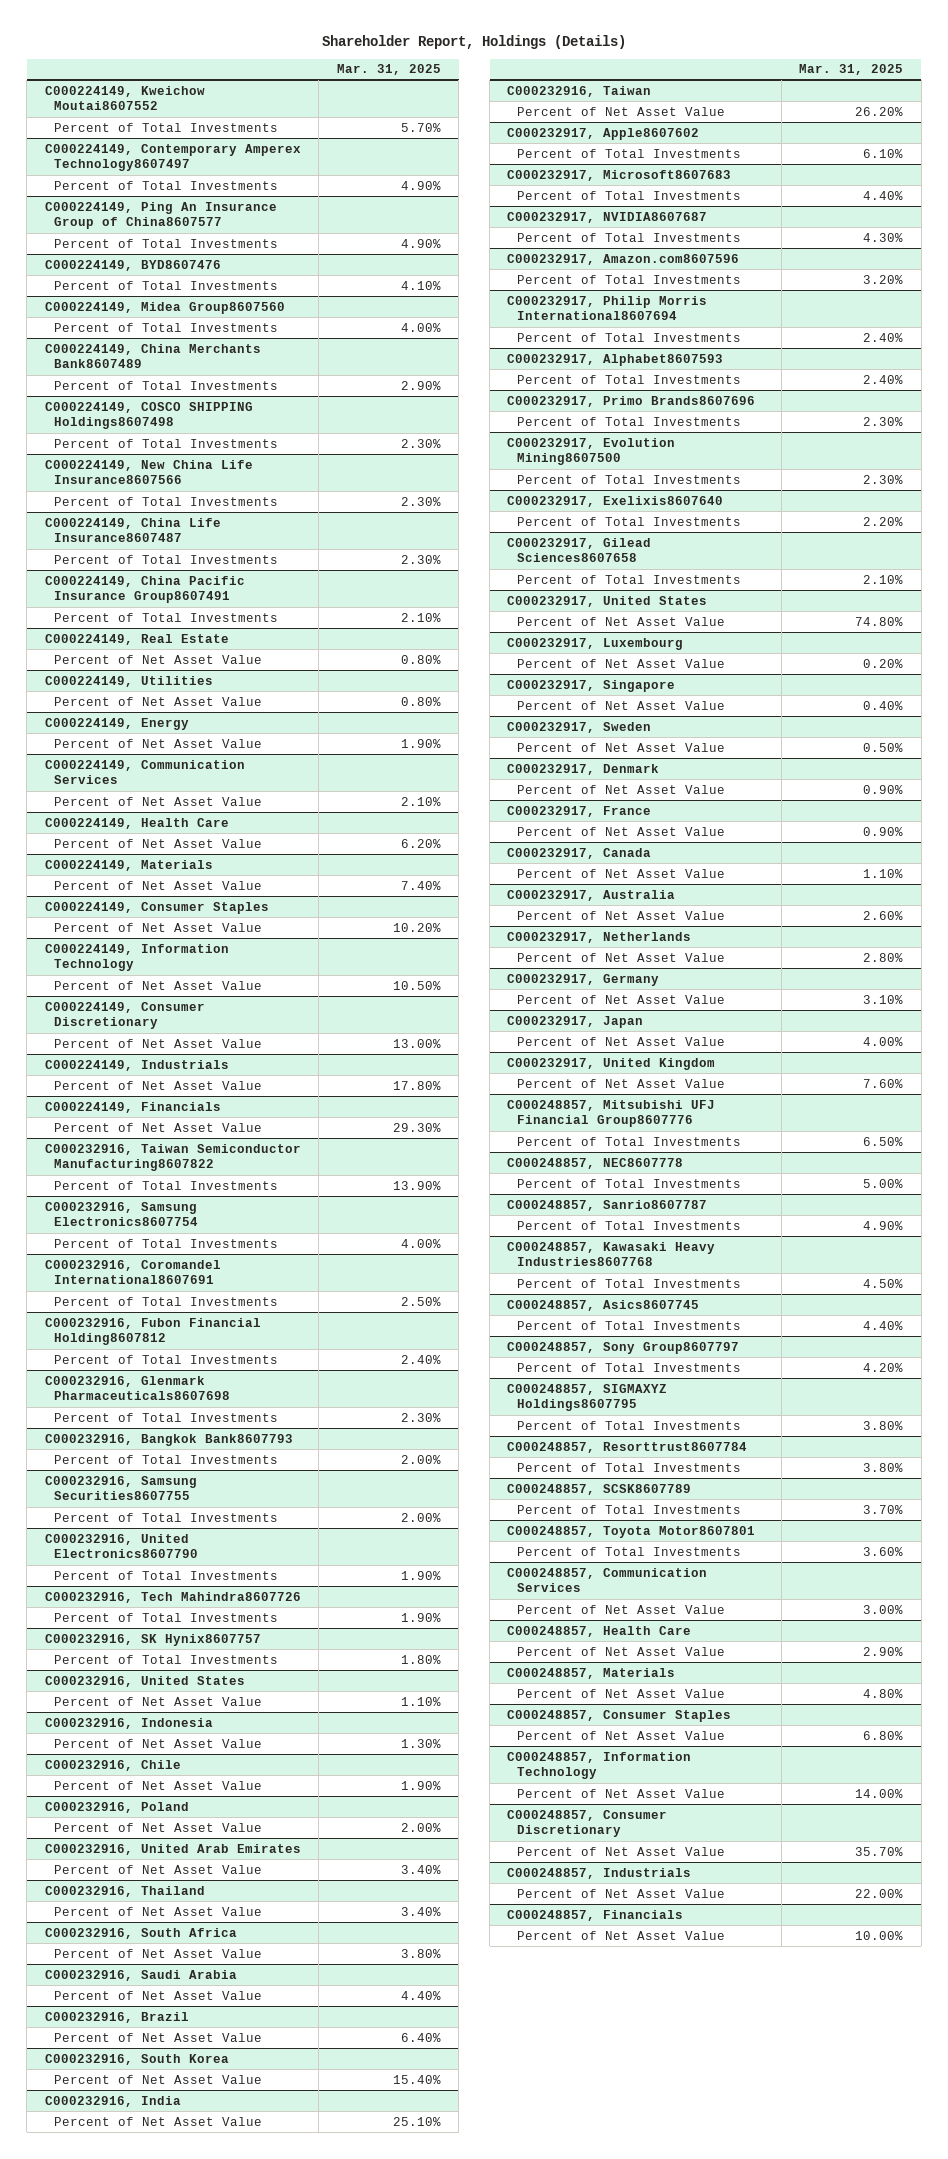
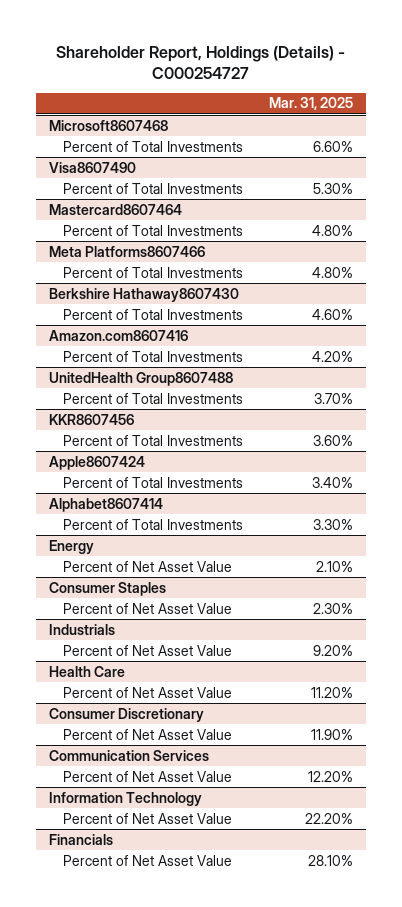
- Shareholder Report, Holdings (Details)
+ Shareholder Report, Holdings (Details) - C000254727
- C000224149, Kweichow Moutai8607552
- Percent of Total Investments | 5.70%
- C000224149, Contemporary Amperex Technology8607497
- Percent of Total Investments | 4.90%
- C000224149, Ping An Insurance Group of China8607577
- Percent of Total Investments | 4.90%
- C000224149, BYD8607476
- Percent of Total Investments | 4.10%
- C000224149, Midea Group8607560
- Percent of Total Investments | 4.00%
- C000224149, China Merchants Bank8607489
- Percent of Total Investments | 2.90%
- C000224149, COSCO SHIPPING Holdings8607498
- Percent of Total Investments | 2.30%
- C000224149, New China Life Insurance8607566
- Percent of Total Investments | 2.30%
- C000224149, China Life Insurance8607487
- Percent of Total Investments | 2.30%
- C000224149, China Pacific Insurance Group8607491
- Percent of Total Investments | 2.10%
- C000224149, Real Estate
- Percent of Net Asset Value | 0.80%
- C000224149, Utilities
- Percent of Net Asset Value | 0.80%
- C000224149, Energy
- Percent of Net Asset Value | 1.90%
- C000224149, Communication Services
- Percent of Net Asset Value | 2.10%
- C000224149, Health Care
- Percent of Net Asset Value | 6.20%
- C000224149, Materials
- Percent of Net Asset Value | 7.40%
- C000224149, Consumer Staples
- Percent of Net Asset Value | 10.20%
- C000224149, Information Technology
- Percent of Net Asset Value | 10.50%
- C000224149, Consumer Discretionary
- Percent of Net Asset Value | 13.00%
- C000224149, Industrials
- Percent of Net Asset Value | 17.80%
- C000224149, Financials
- Percent of Net Asset Value | 29.30%
- C000232916, Taiwan Semiconductor Manufacturing8607822
- Percent of Total Investments | 13.90%
- C000232916, Samsung Electronics8607754
- Percent of Total Investments | 4.00%
- C000232916, Coromandel International8607691
- Percent of Total Investments | 2.50%
- C000232916, Fubon Financial Holding8607812
- Percent of Total Investments | 2.40%
- C000232916, Glenmark Pharmaceuticals8607698
- Percent of Total Investments | 2.30%
- C000232916, Bangkok Bank8607793
- Percent of Total Investments | 2.00%
- C000232916, Samsung Securities8607755
- Percent of Total Investments | 2.00%
- C000232916, United Electronics8607790
- Percent of Total Investments | 1.90%
- C000232916, Tech Mahindra8607726
- Percent of Total Investments | 1.90%
- C000232916, SK Hynix8607757
- Percent of Total Investments | 1.80%
- C000232916, United States
- Percent of Net Asset Value | 1.10%
- C000232916, Indonesia
- Percent of Net Asset Value | 1.30%
- C000232916, Chile
- Percent of Net Asset Value | 1.90%
- C000232916, Poland
- Percent of Net Asset Value | 2.00%
- C000232916, United Arab Emirates
- Percent of Net Asset Value | 3.40%
- C000232916, Thailand
- Percent of Net Asset Value | 3.40%
- C000232916, South Africa
- Percent of Net Asset Value | 3.80%
- C000232916, Saudi Arabia
- Percent of Net Asset Value | 4.40%
- C000232916, Brazil
- Percent of Net Asset Value | 6.40%
- C000232916, South Korea
- Percent of Net Asset Value | 15.40%
- C000232916, India
- Percent of Net Asset Value | 25.10%
- C000232916, Taiwan
- Percent of Net Asset Value | 26.20%
- C000232917, Apple8607602
- Percent of Total Investments | 6.10%
- C000232917, Microsoft8607683
- Percent of Total Investments | 4.40%
- C000232917, NVIDIA8607687
- Percent of Total Investments | 4.30%
- C000232917, Amazon.com8607596
- Percent of Total Investments | 3.20%
- C000232917, Philip Morris International8607694
- Percent of Total Investments | 2.40%
- C000232917, Alphabet8607593
- Percent of Total Investments | 2.40%
- C000232917, Primo Brands8607696
- Percent of Total Investments | 2.30%
- C000232917, Evolution Mining8607500
- Percent of Total Investments | 2.30%
- C000232917, Exelixis8607640
- Percent of Total Investments | 2.20%
- C000232917, Gilead Sciences8607658
- Percent of Total Investments | 2.10%
- C000232917, United States
- Percent of Net Asset Value | 74.80%
- C000232917, Luxembourg
- Percent of Net Asset Value | 0.20%
- C000232917, Singapore
- Percent of Net Asset Value | 0.40%
- C000232917, Sweden
- Percent of Net Asset Value | 0.50%
- C000232917, Denmark
- Percent of Net Asset Value | 0.90%
- C000232917, France
- Percent of Net Asset Value | 0.90%
- C000232917, Canada
- Percent of Net Asset Value | 1.10%
- C000232917, Australia
- Percent of Net Asset Value | 2.60%
- C000232917, Netherlands
- Percent of Net Asset Value | 2.80%
- C000232917, Germany
- Percent of Net Asset Value | 3.10%
- C000232917, Japan
- Percent of Net Asset Value | 4.00%
- C000232917, United Kingdom
- Percent of Net Asset Value | 7.60%
- C000248857, Mitsubishi UFJ Financial Group8607776
- Percent of Total Investments | 6.50%
- C000248857, NEC8607778
- Percent of Total Investments | 5.00%
- C000248857, Sanrio8607787
- Percent of Total Investments | 4.90%
- C000248857, Kawasaki Heavy Industries8607768
- Percent of Total Investments | 4.50%
- C000248857, Asics8607745
- Percent of Total Investments | 4.40%
- C000248857, Sony Group8607797
+ Microsoft8607468
+ Percent of Total Investments | 6.60%
+ Visa8607490
+ Percent of Total Investments | 5.30%
+ Mastercard8607464
+ Percent of Total Investments | 4.80%
+ Meta Platforms8607466
+ Percent of Total Investments | 4.80%
+ Berkshire Hathaway8607430
+ Percent of Total Investments | 4.60%
+ Amazon.com8607416
- C000248857, SIGMAXYZ Holdings8607795
- Percent of Total Investments | 3.80%
- C000248857, Resorttrust8607784
- Percent of Total Investments | 3.80%
- C000248857, SCSK8607789
+ UnitedHealth Group8607488
- C000248857, Toyota Motor8607801
+ KKR8607456
- C000248857, Communication Services
- Percent of Net Asset Value | 3.00%
- C000248857, Health Care
- Percent of Net Asset Value | 2.90%
- C000248857, Materials
- Percent of Net Asset Value | 4.80%
- C000248857, Consumer Staples
- Percent of Net Asset Value | 6.80%
- C000248857, Information Technology
- Percent of Net Asset Value | 14.00%
- C000248857, Consumer Discretionary
- Percent of Net Asset Value | 35.70%
- C000248857, Industrials
- Percent of Net Asset Value | 22.00%
- C000248857, Financials
- Percent of Net Asset Value | 10.00%
+ Apple8607424
+ Percent of Total Investments | 3.40%
+ Alphabet8607414
+ Percent of Total Investments | 3.30%
+ Energy
+ Percent of Net Asset Value | 2.10%
+ Consumer Staples
+ Percent of Net Asset Value | 2.30%
+ Industrials
+ Percent of Net Asset Value | 9.20%
+ Health Care
+ Percent of Net Asset Value | 11.20%
+ Consumer Discretionary
+ Percent of Net Asset Value | 11.90%
+ Communication Services
+ Percent of Net Asset Value | 12.20%
+ Information Technology
+ Percent of Net Asset Value | 22.20%
+ Financials
+ Percent of Net Asset Value | 28.10%

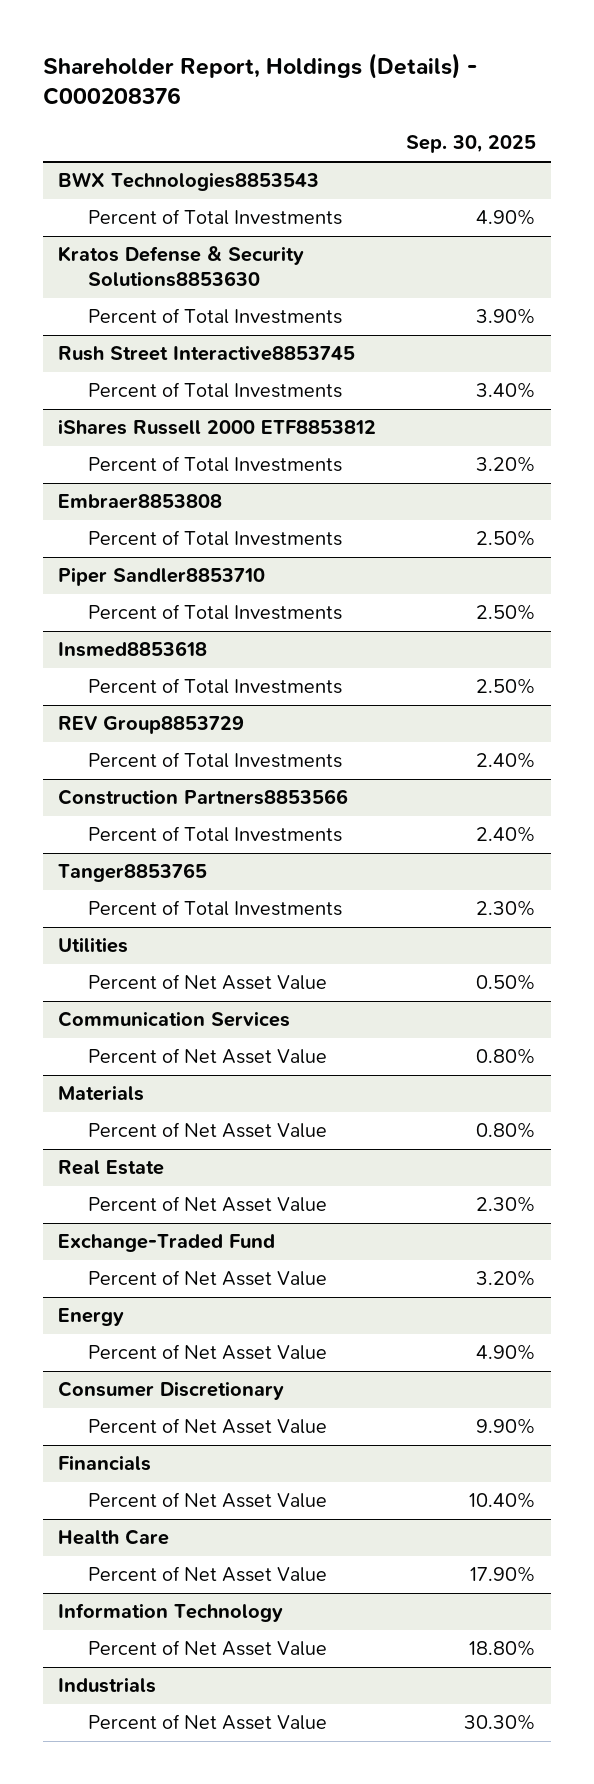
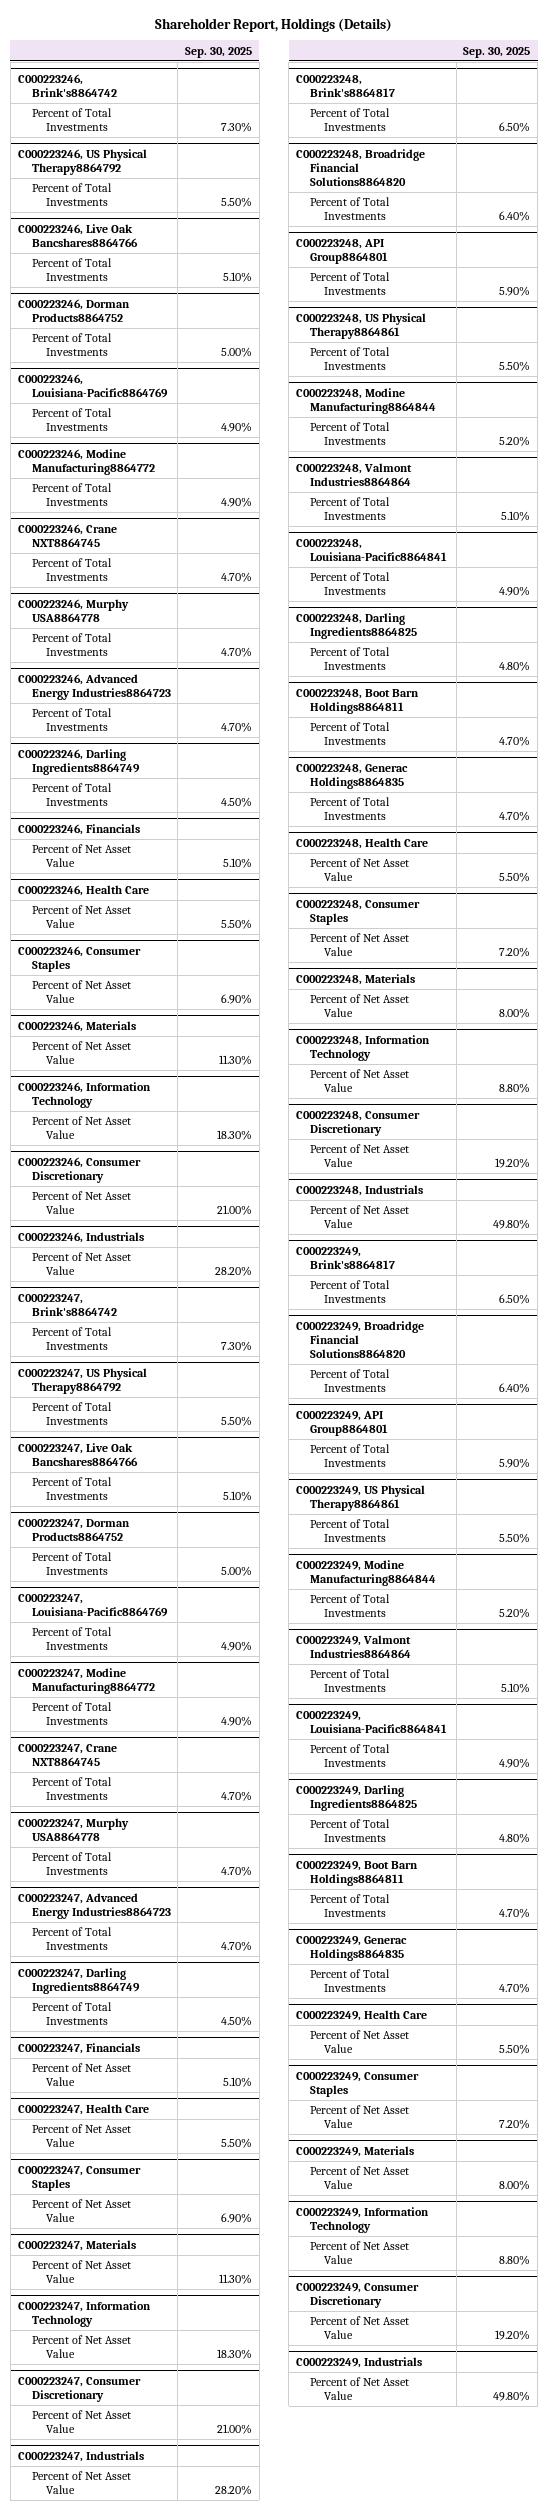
- Shareholder Report, Holdings (Details) - C000208376
+ Shareholder Report, Holdings (Details)
- BWX Technologies8853543
+ C000223246, Brink's8864742
+ Percent of Total Investments | 7.30%
+ C000223246, US Physical Therapy8864792
+ Percent of Total Investments | 5.50%
+ C000223246, Live Oak Bancshares8864766
+ Percent of Total Investments | 5.10%
+ C000223246, Dorman Products8864752
+ Percent of Total Investments | 5.00%
+ C000223246, Louisiana-Pacific8864769
- Kratos Defense & Security Solutions8853630
- Percent of Total Investments | 3.90%
- Rush Street Interactive8853745
- Percent of Total Investments | 3.40%
- iShares Russell 2000 ETF8853812
- Percent of Total Investments | 3.20%
- Embraer8853808
- Percent of Total Investments | 2.50%
- Piper Sandler8853710
- Percent of Total Investments | 2.50%
- Insmed8853618
- Percent of Total Investments | 2.50%
- REV Group8853729
- Percent of Total Investments | 2.40%
- Construction Partners8853566
- Percent of Total Investments | 2.40%
- Tanger8853765
- Percent of Total Investments | 2.30%
- Utilities
- Percent of Net Asset Value | 0.50%
- Communication Services
- Percent of Net Asset Value | 0.80%
- Materials
- Percent of Net Asset Value | 0.80%
- Real Estate
- Percent of Net Asset Value | 2.30%
- Exchange-Traded Fund
- Percent of Net Asset Value | 3.20%
- Energy
- Percent of Net Asset Value | 4.90%
- Consumer Discretionary
- Percent of Net Asset Value | 9.90%
- Financials
- Percent of Net Asset Value | 10.40%
- Health Care
- Percent of Net Asset Value | 17.90%
- Information Technology
- Percent of Net Asset Value | 18.80%
- Industrials
- Percent of Net Asset Value | 30.30%
+ C000223246, Modine Manufacturing8864772
+ Percent of Total Investments | 4.90%
+ C000223246, Crane NXT8864745
+ Percent of Total Investments | 4.70%
+ C000223246, Murphy USA8864778
+ Percent of Total Investments | 4.70%
+ C000223246, Advanced Energy Industries8864723
+ Percent of Total Investments | 4.70%
+ C000223246, Darling Ingredients8864749
+ Percent of Total Investments | 4.50%
+ C000223246, Financials
+ Percent of Net Asset Value | 5.10%
+ C000223246, Health Care
+ Percent of Net Asset Value | 5.50%
+ C000223246, Consumer Staples
+ Percent of Net Asset Value | 6.90%
+ C000223246, Materials
+ Percent of Net Asset Value | 11.30%
+ C000223246, Information Technology
+ Percent of Net Asset Value | 18.30%
+ C000223246, Consumer Discretionary
+ Percent of Net Asset Value | 21.00%
+ C000223246, Industrials
+ Percent of Net Asset Value | 28.20%
+ C000223247, Brink's8864742
+ Percent of Total Investments | 7.30%
+ C000223247, US Physical Therapy8864792
+ Percent of Total Investments | 5.50%
+ C000223247, Live Oak Bancshares8864766
+ Percent of Total Investments | 5.10%
+ C000223247, Dorman Products8864752
+ Percent of Total Investments | 5.00%
+ C000223247, Louisiana-Pacific8864769
+ Percent of Total Investments | 4.90%
+ C000223247, Modine Manufacturing8864772
+ Percent of Total Investments | 4.90%
+ C000223247, Crane NXT8864745
+ Percent of Total Investments | 4.70%
+ C000223247, Murphy USA8864778
+ Percent of Total Investments | 4.70%
+ C000223247, Advanced Energy Industries8864723
+ Percent of Total Investments | 4.70%
+ C000223247, Darling Ingredients8864749
+ Percent of Total Investments | 4.50%
+ C000223247, Financials
+ Percent of Net Asset Value | 5.10%
+ C000223247, Health Care
+ Percent of Net Asset Value | 5.50%
+ C000223247, Consumer Staples
+ Percent of Net Asset Value | 6.90%
+ C000223247, Materials
+ Percent of Net Asset Value | 11.30%
+ C000223247, Information Technology
+ Percent of Net Asset Value | 18.30%
+ C000223247, Consumer Discretionary
+ Percent of Net Asset Value | 21.00%
+ C000223247, Industrials
+ Percent of Net Asset Value | 28.20%
+ C000223248, Brink's8864817
+ Percent of Total Investments | 6.50%
+ C000223248, Broadridge Financial Solutions8864820
+ Percent of Total Investments | 6.40%
+ C000223248, API Group8864801
+ Percent of Total Investments | 5.90%
+ C000223248, US Physical Therapy8864861
+ Percent of Total Investments | 5.50%
+ C000223248, Modine Manufacturing8864844
+ Percent of Total Investments | 5.20%
+ C000223248, Valmont Industries8864864
+ Percent of Total Investments | 5.10%
+ C000223248, Louisiana-Pacific8864841
+ Percent of Total Investments | 4.90%
+ C000223248, Darling Ingredients8864825
+ Percent of Total Investments | 4.80%
+ C000223248, Boot Barn Holdings8864811
+ Percent of Total Investments | 4.70%
+ C000223248, Generac Holdings8864835
+ Percent of Total Investments | 4.70%
+ C000223248, Health Care
+ Percent of Net Asset Value | 5.50%
+ C000223248, Consumer Staples
+ Percent of Net Asset Value | 7.20%
+ C000223248, Materials
+ Percent of Net Asset Value | 8.00%
+ C000223248, Information Technology
+ Percent of Net Asset Value | 8.80%
+ C000223248, Consumer Discretionary
+ Percent of Net Asset Value | 19.20%
+ C000223248, Industrials
+ Percent of Net Asset Value | 49.80%
+ C000223249, Brink's8864817
+ Percent of Total Investments | 6.50%
+ C000223249, Broadridge Financial Solutions8864820
+ Percent of Total Investments | 6.40%
+ C000223249, API Group8864801
+ Percent of Total Investments | 5.90%
+ C000223249, US Physical Therapy8864861
+ Percent of Total Investments | 5.50%
+ C000223249, Modine Manufacturing8864844
+ Percent of Total Investments | 5.20%
+ C000223249, Valmont Industries8864864
+ Percent of Total Investments | 5.10%
+ C000223249, Louisiana-Pacific8864841
+ Percent of Total Investments | 4.90%
+ C000223249, Darling Ingredients8864825
+ Percent of Total Investments | 4.80%
+ C000223249, Boot Barn Holdings8864811
+ Percent of Total Investments | 4.70%
+ C000223249, Generac Holdings8864835
+ Percent of Total Investments | 4.70%
+ C000223249, Health Care
+ Percent of Net Asset Value | 5.50%
+ C000223249, Consumer Staples
+ Percent of Net Asset Value | 7.20%
+ C000223249, Materials
+ Percent of Net Asset Value | 8.00%
+ C000223249, Information Technology
+ Percent of Net Asset Value | 8.80%
+ C000223249, Consumer Discretionary
+ Percent of Net Asset Value | 19.20%
+ C000223249, Industrials
+ Percent of Net Asset Value | 49.80%

